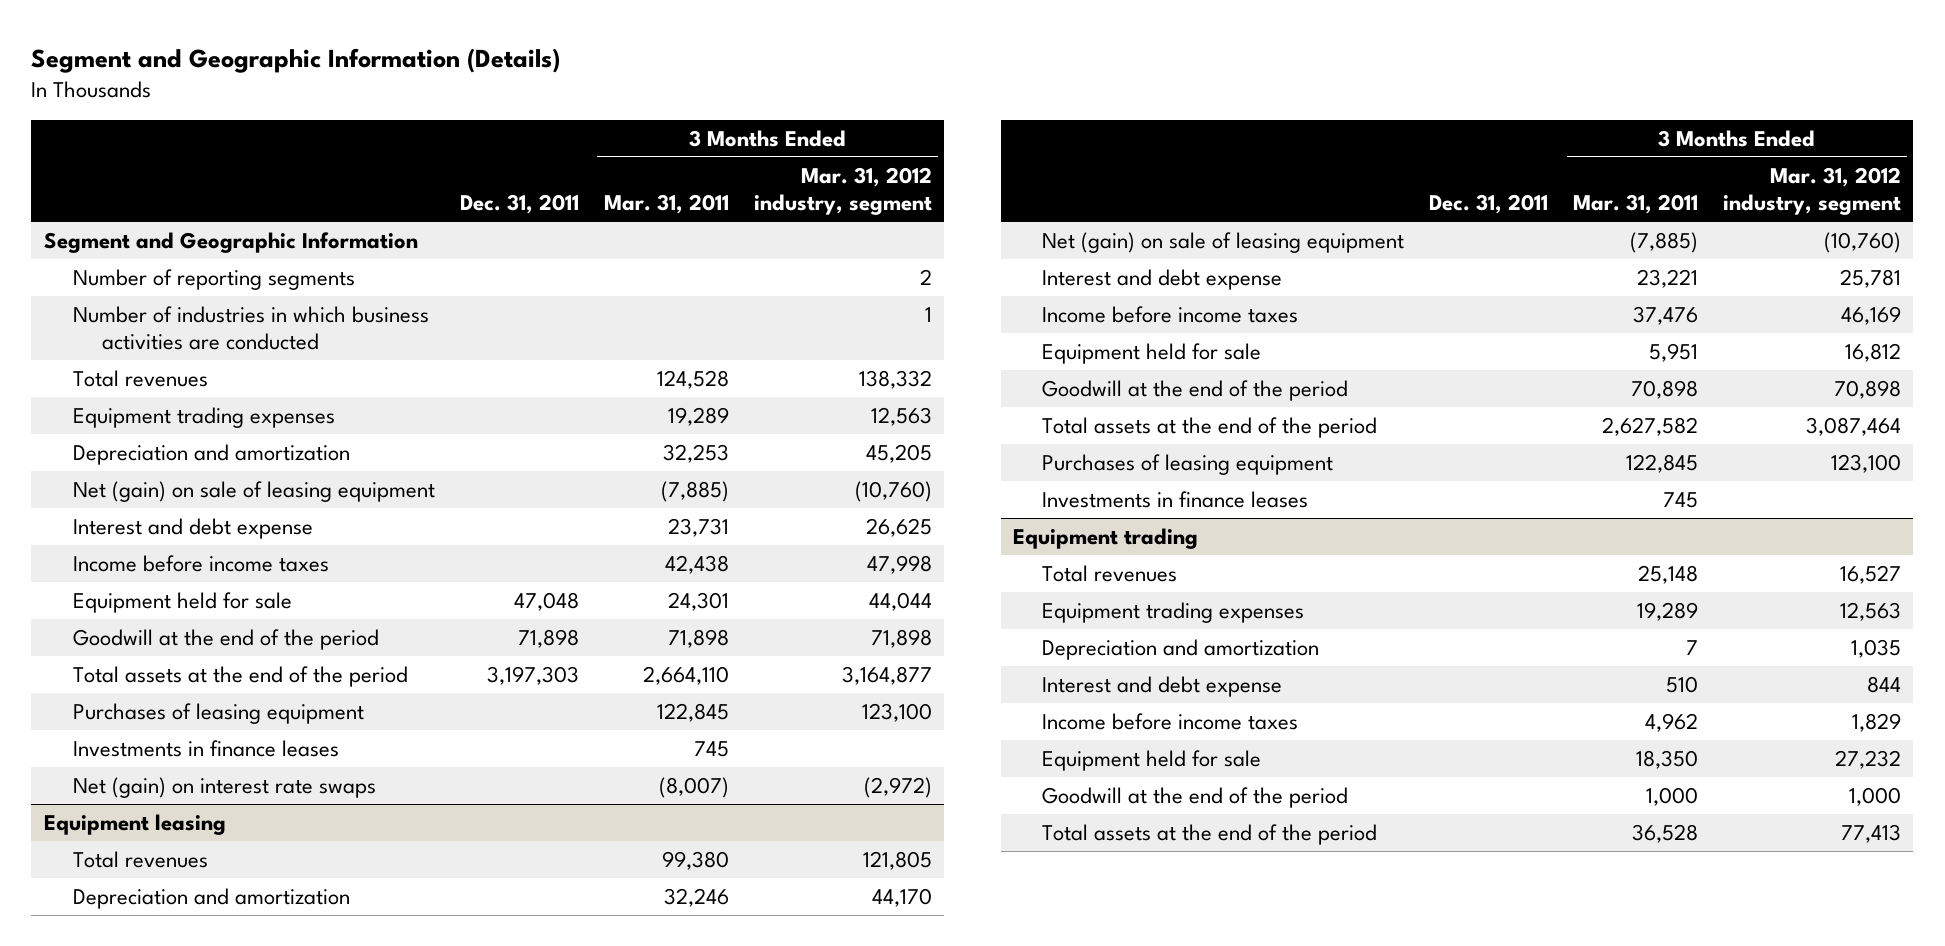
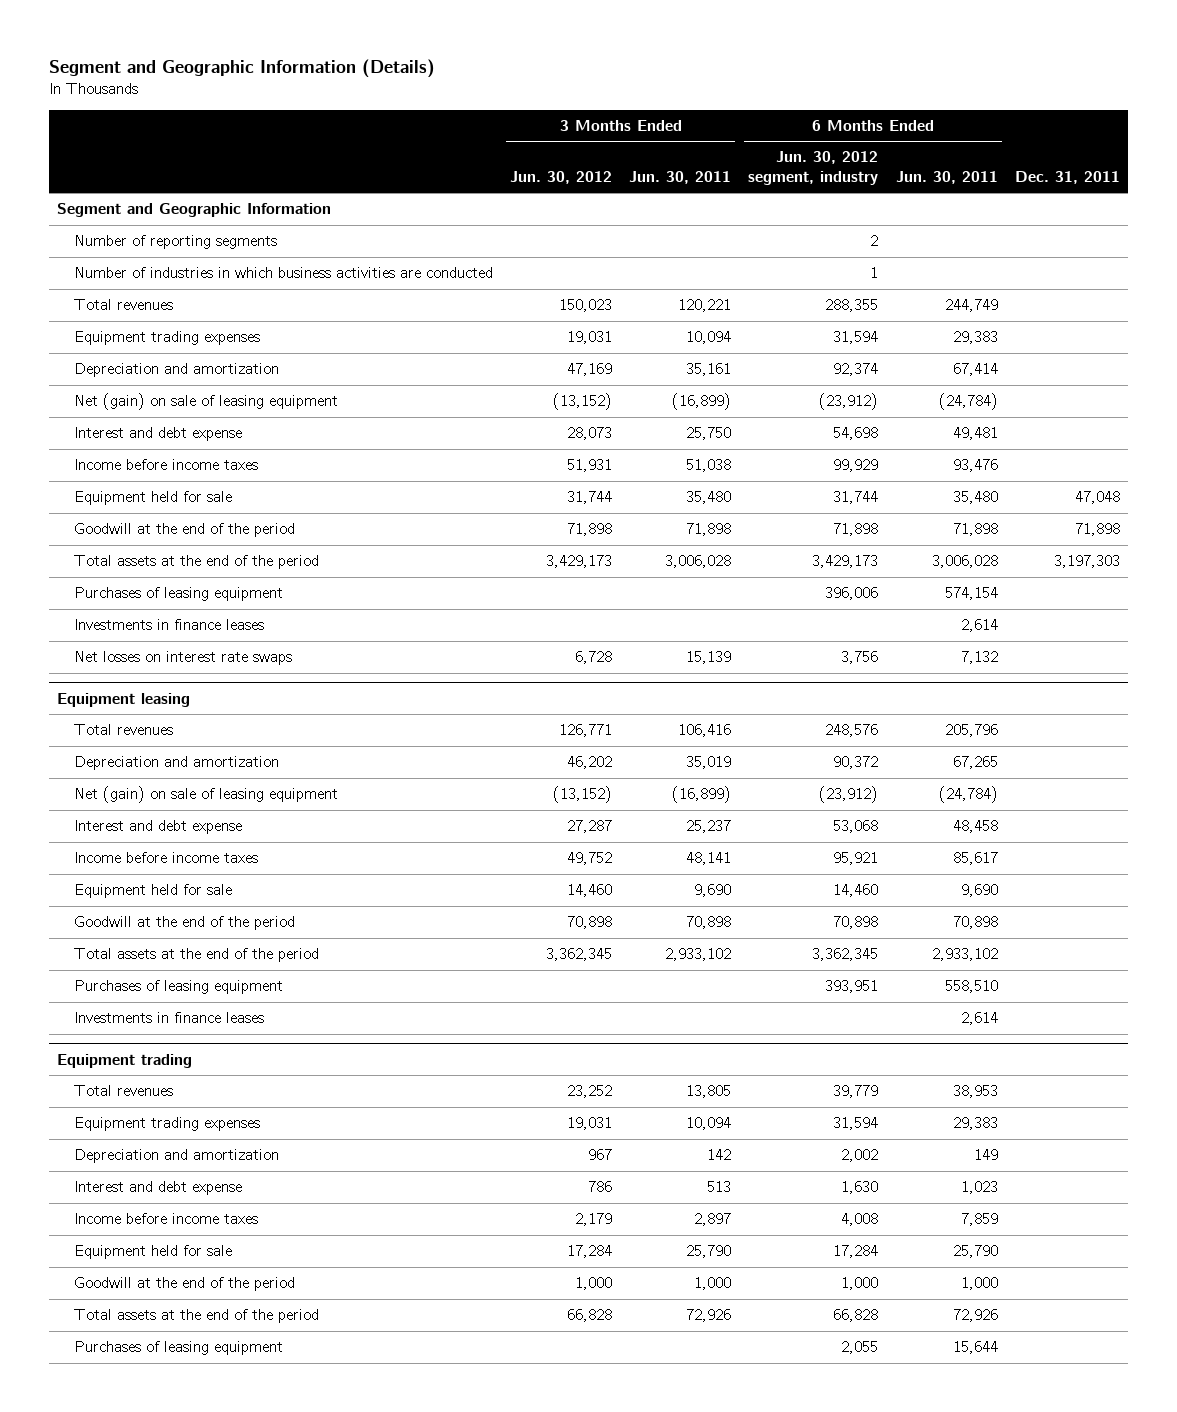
- | Dec. 31, 2011 | 3 Months Ended Mar. 31, 2011 | 3 Months Ended Mar. 31, 2012 industry, segment
+ | 3 Months Ended Jun. 30, 2012 | 3 Months Ended Jun. 30, 2011 | 6 Months Ended Jun. 30, 2012 segment, industry | 6 Months Ended Jun. 30, 2011 | Dec. 31, 2011
- Net (gain) on interest rate swaps | | (8,007) | (2,972)
+ Net losses on interest rate swaps | 6,728 | 15,139 | 3,756 | 7,132 |
@ Equipment trading
+ Purchases of leasing equipment | | | 2,055 | 15,644 |

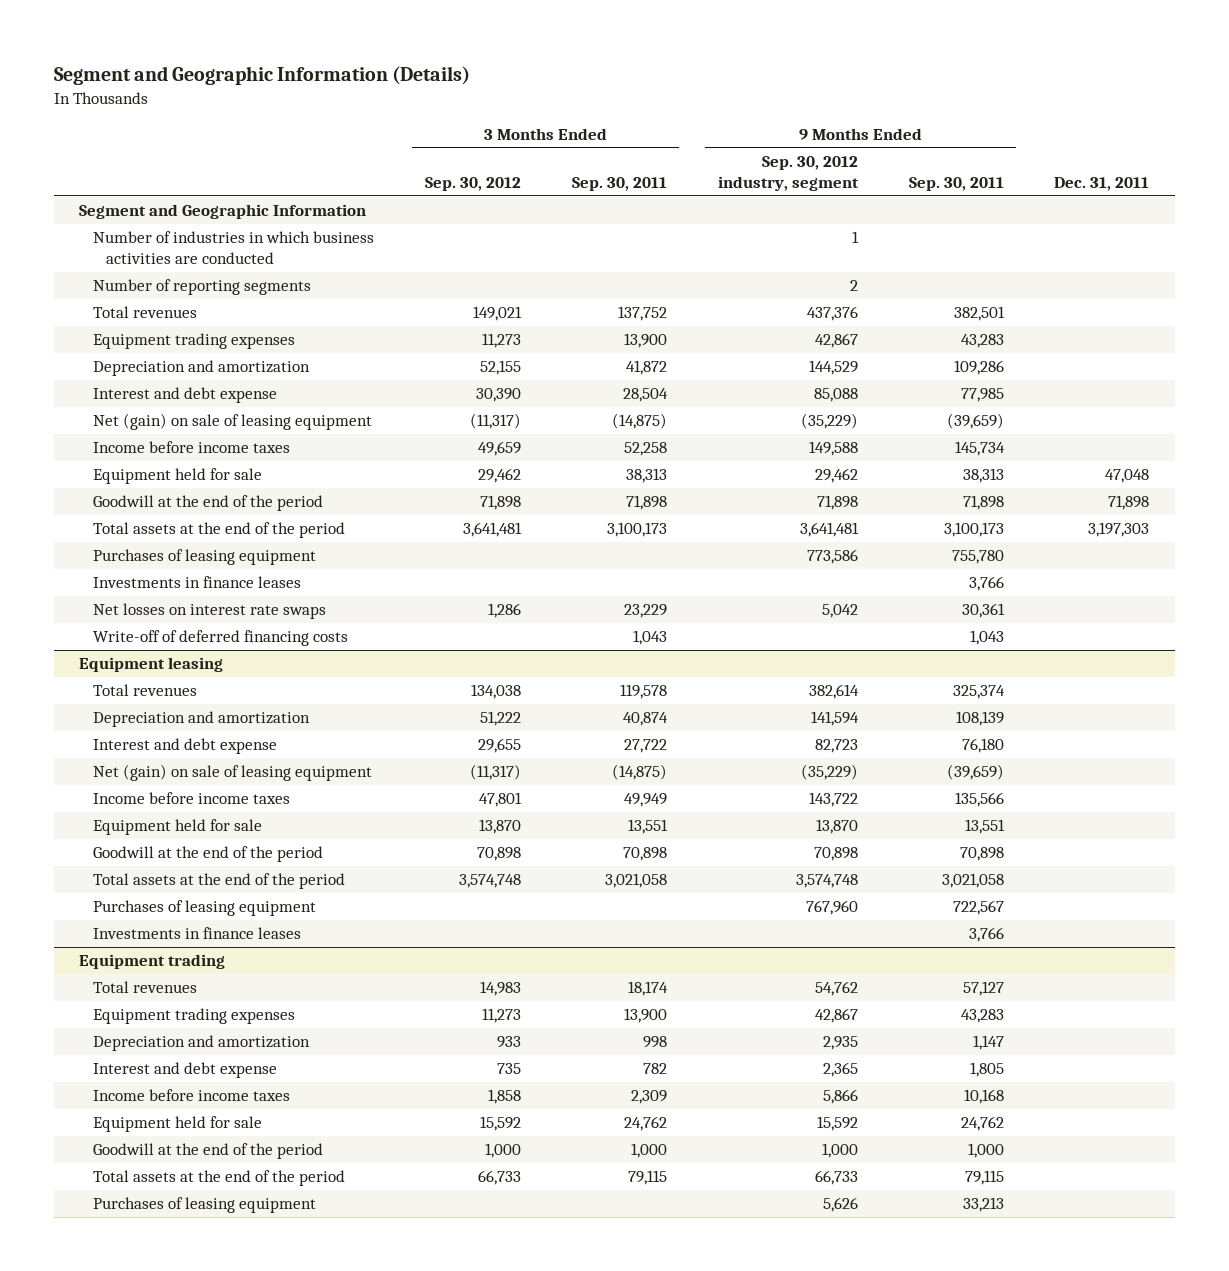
- | 3 Months Ended Jun. 30, 2012 | 3 Months Ended Jun. 30, 2011 | 6 Months Ended Jun. 30, 2012 segment, industry | 6 Months Ended Jun. 30, 2011 | Dec. 31, 2011
+ | 3 Months Ended Sep. 30, 2012 | 3 Months Ended Sep. 30, 2011 | 9 Months Ended Sep. 30, 2012 industry, segment | 9 Months Ended Sep. 30, 2011 | Dec. 31, 2011
moved down: Number of reporting segments | | | 2 | |
moved down: Net (gain) on sale of leasing equipment | (11,317) | (14,875) | (35,229) | (39,659) |
+ Write-off of deferred financing costs | | 1,043 | | 1,043 |
@ Equipment leasing
moved down: Net (gain) on sale of leasing equipment | (11,317) | (14,875) | (35,229) | (39,659) |

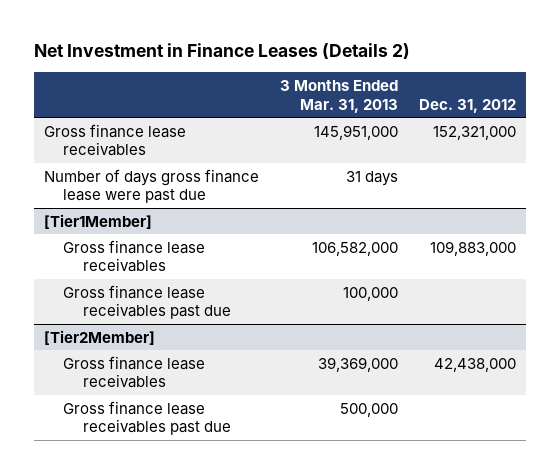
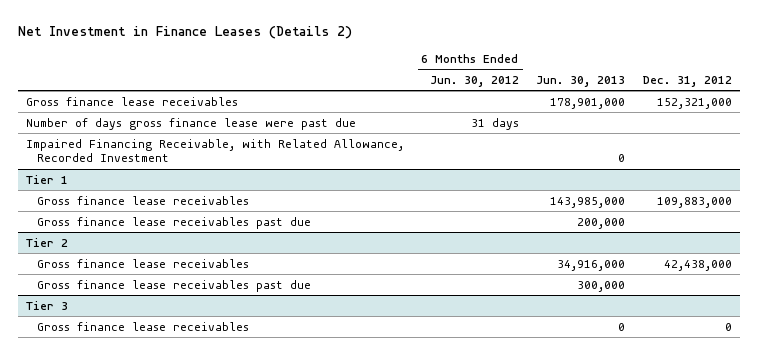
- | 3 Months Ended Mar. 31, 2013 | Dec. 31, 2012
+ | 6 Months Ended Jun. 30, 2012 | Jun. 30, 2013 | Dec. 31, 2012
- [Tier1Member]
+ Impaired Financing Receivable, with Related Allowance, Recorded Investment | | 0 |
+ Tier 1
- [Tier2Member]
+ Tier 2
+ Tier 3
+ Gross finance lease receivables | | 0 | 0

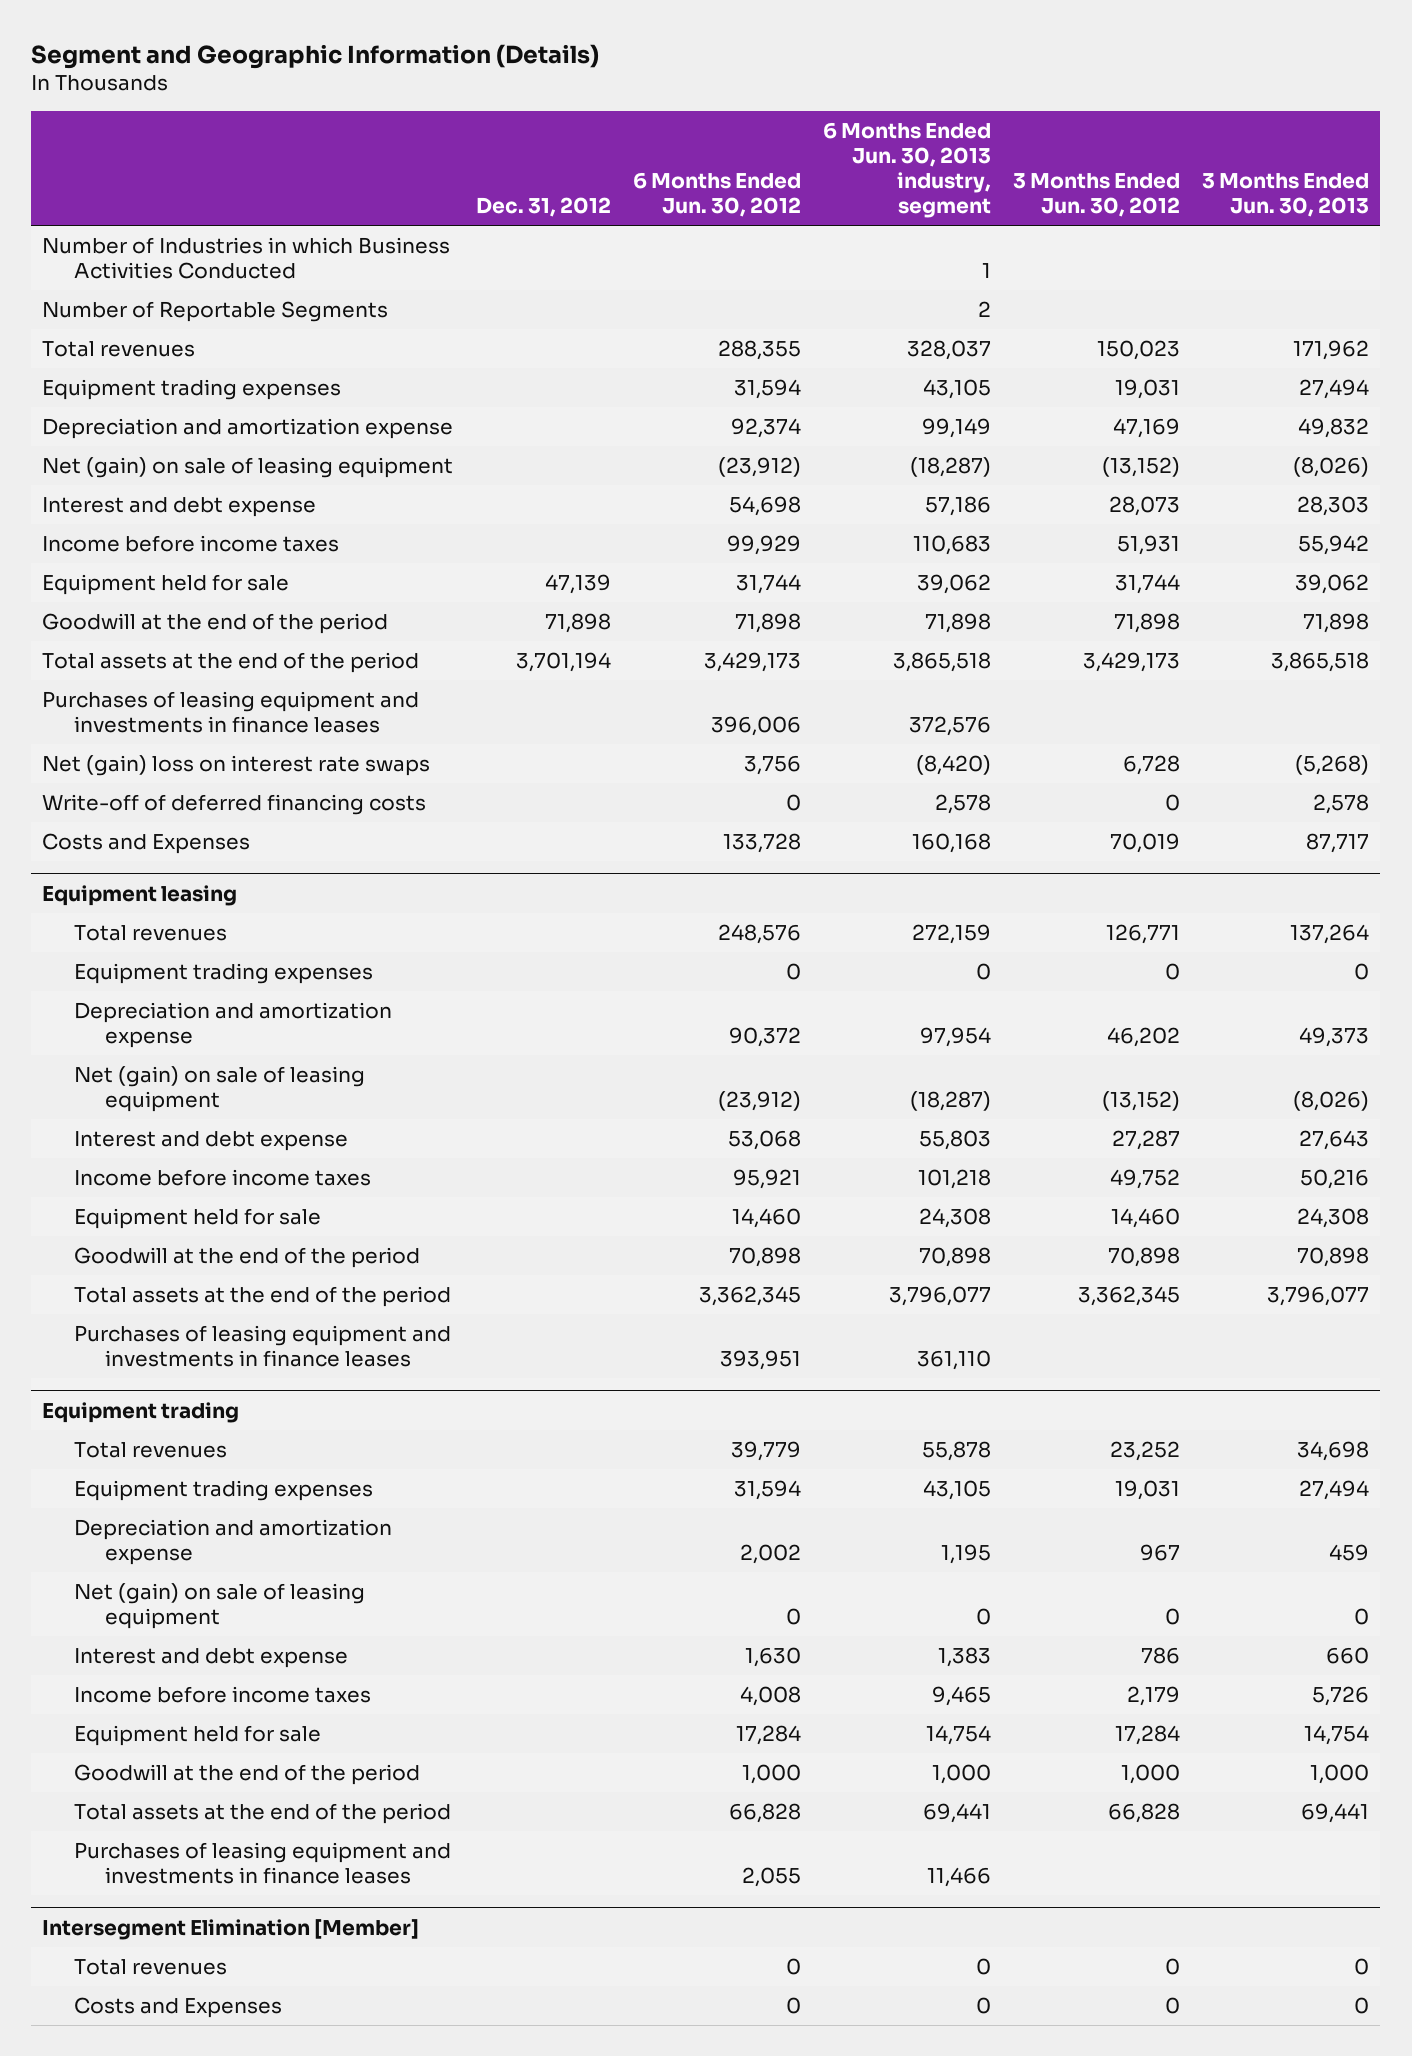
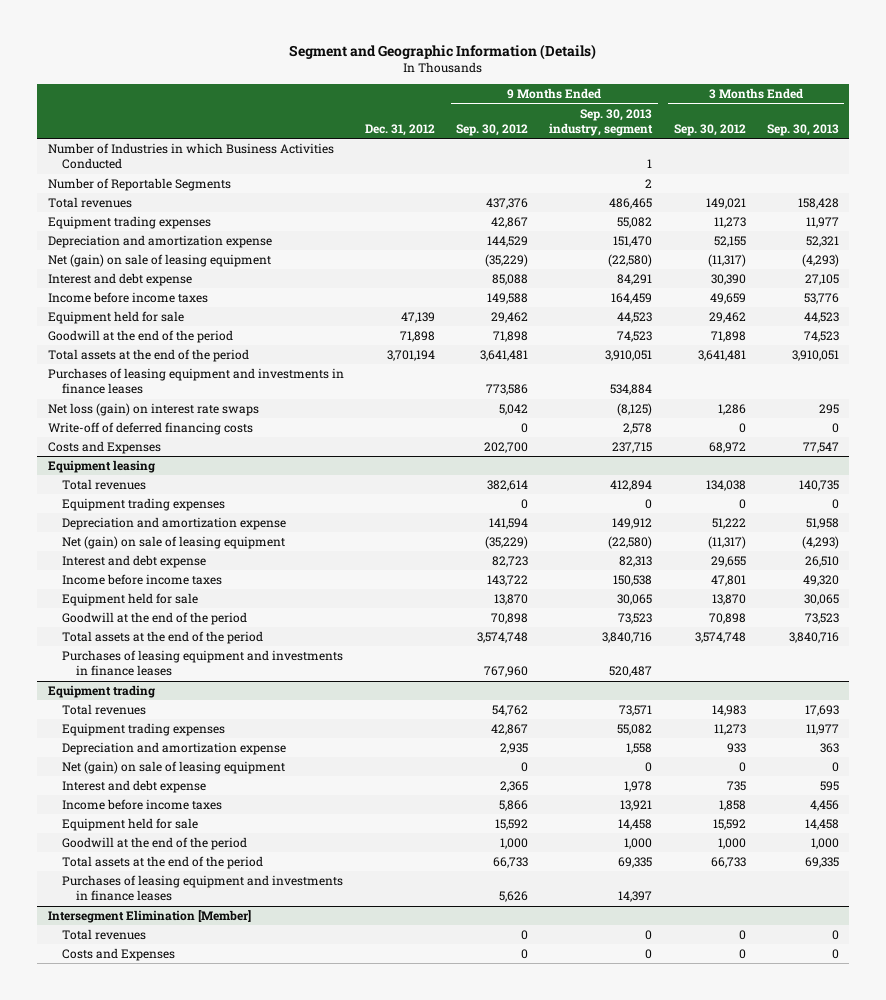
- | Dec. 31, 2012 | 6 Months Ended Jun. 30, 2012 | 6 Months Ended Jun. 30, 2013 industry, segment | 3 Months Ended Jun. 30, 2012 | 3 Months Ended Jun. 30, 2013
+ | Dec. 31, 2012 | 9 Months Ended Sep. 30, 2012 | 9 Months Ended Sep. 30, 2013 industry, segment | 3 Months Ended Sep. 30, 2012 | 3 Months Ended Sep. 30, 2013
- Net (gain) loss on interest rate swaps | | 3,756 | (8,420) | 6,728 | (5,268)
+ Net loss (gain) on interest rate swaps | | 5,042 | (8,125) | 1,286 | 295

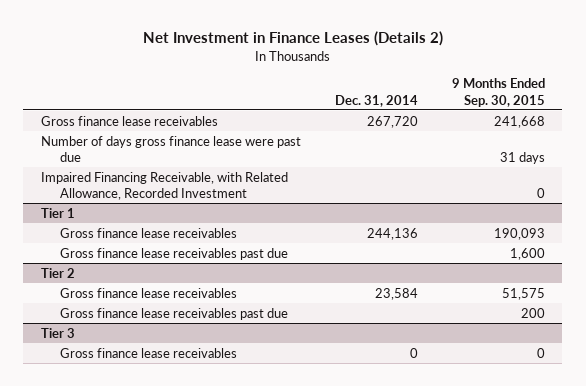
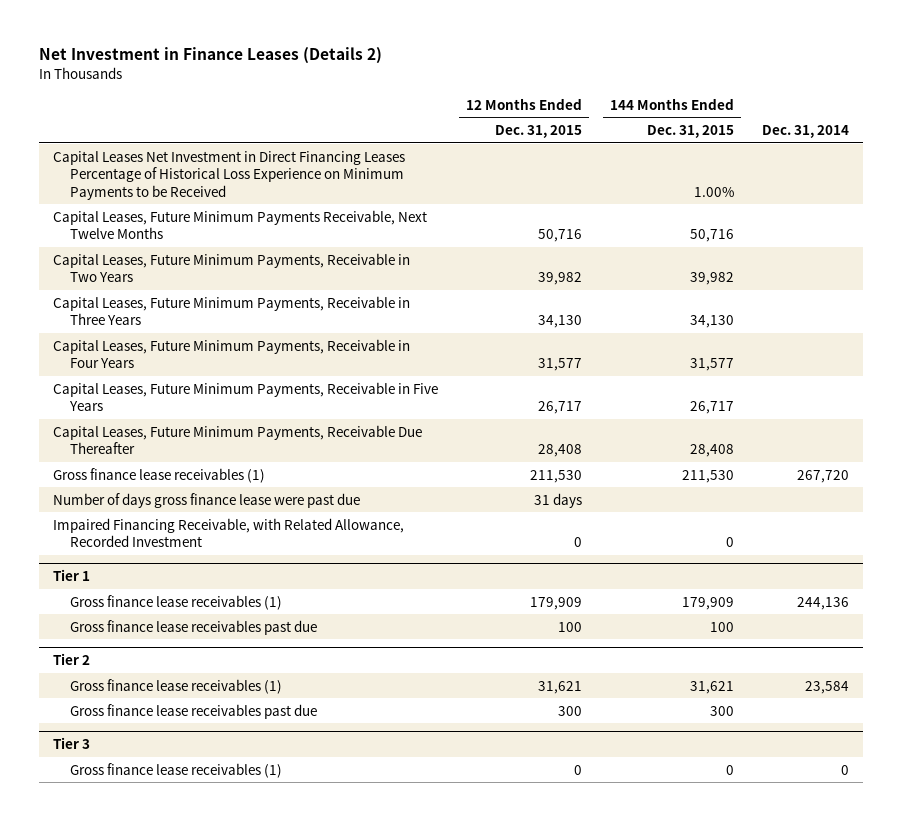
- | Dec. 31, 2014 | 9 Months Ended Sep. 30, 2015
+ | 12 Months Ended Dec. 31, 2015 | 144 Months Ended Dec. 31, 2015 | Dec. 31, 2014
- Gross finance lease receivables | 267,720 | 241,668
+ Capital Leases Net Investment in Direct Financing Leases Percentage of Historical Loss Experience on Minimum Payments to be Received | | 1.00% |
+ Capital Leases, Future Minimum Payments Receivable, Next Twelve Months | 50,716 | 50,716 |
+ Capital Leases, Future Minimum Payments, Receivable in Two Years | 39,982 | 39,982 |
+ Capital Leases, Future Minimum Payments, Receivable in Three Years | 34,130 | 34,130 |
+ Capital Leases, Future Minimum Payments, Receivable in Four Years | 31,577 | 31,577 |
+ Capital Leases, Future Minimum Payments, Receivable in Five Years | 26,717 | 26,717 |
+ Capital Leases, Future Minimum Payments, Receivable Due Thereafter | 28,408 | 28,408 |
+ Gross finance lease receivables (1) | 211,530 | 211,530 | 267,720
@ Tier 1
- Gross finance lease receivables | 244,136 | 190,093
+ Gross finance lease receivables (1) | 179,909 | 179,909 | 244,136
@ Tier 2
- Gross finance lease receivables | 23,584 | 51,575
+ Gross finance lease receivables (1) | 31,621 | 31,621 | 23,584
@ Tier 3
- Gross finance lease receivables | 0 | 0
+ Gross finance lease receivables (1) | 0 | 0 | 0

